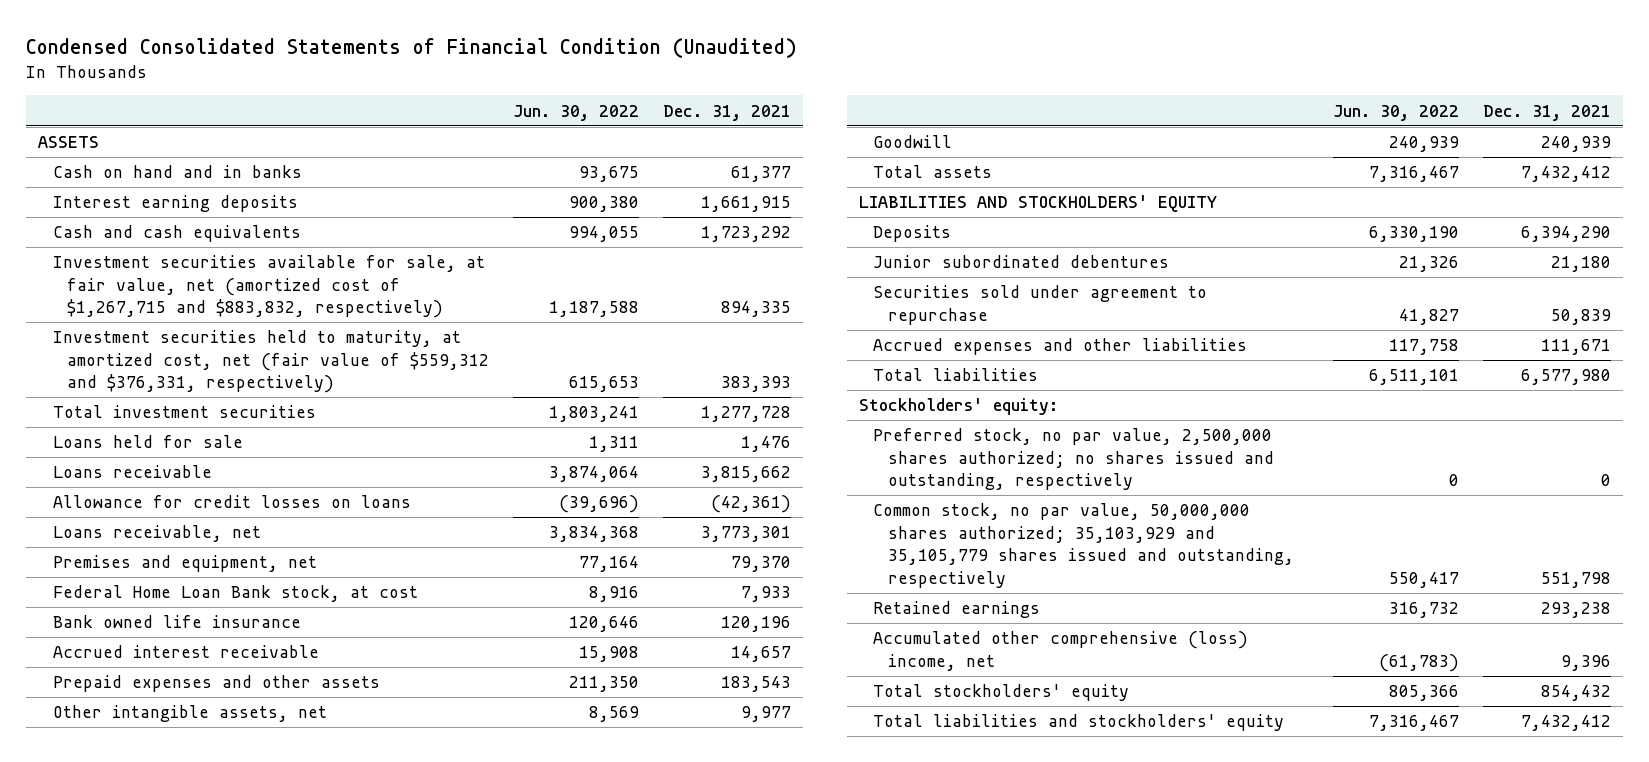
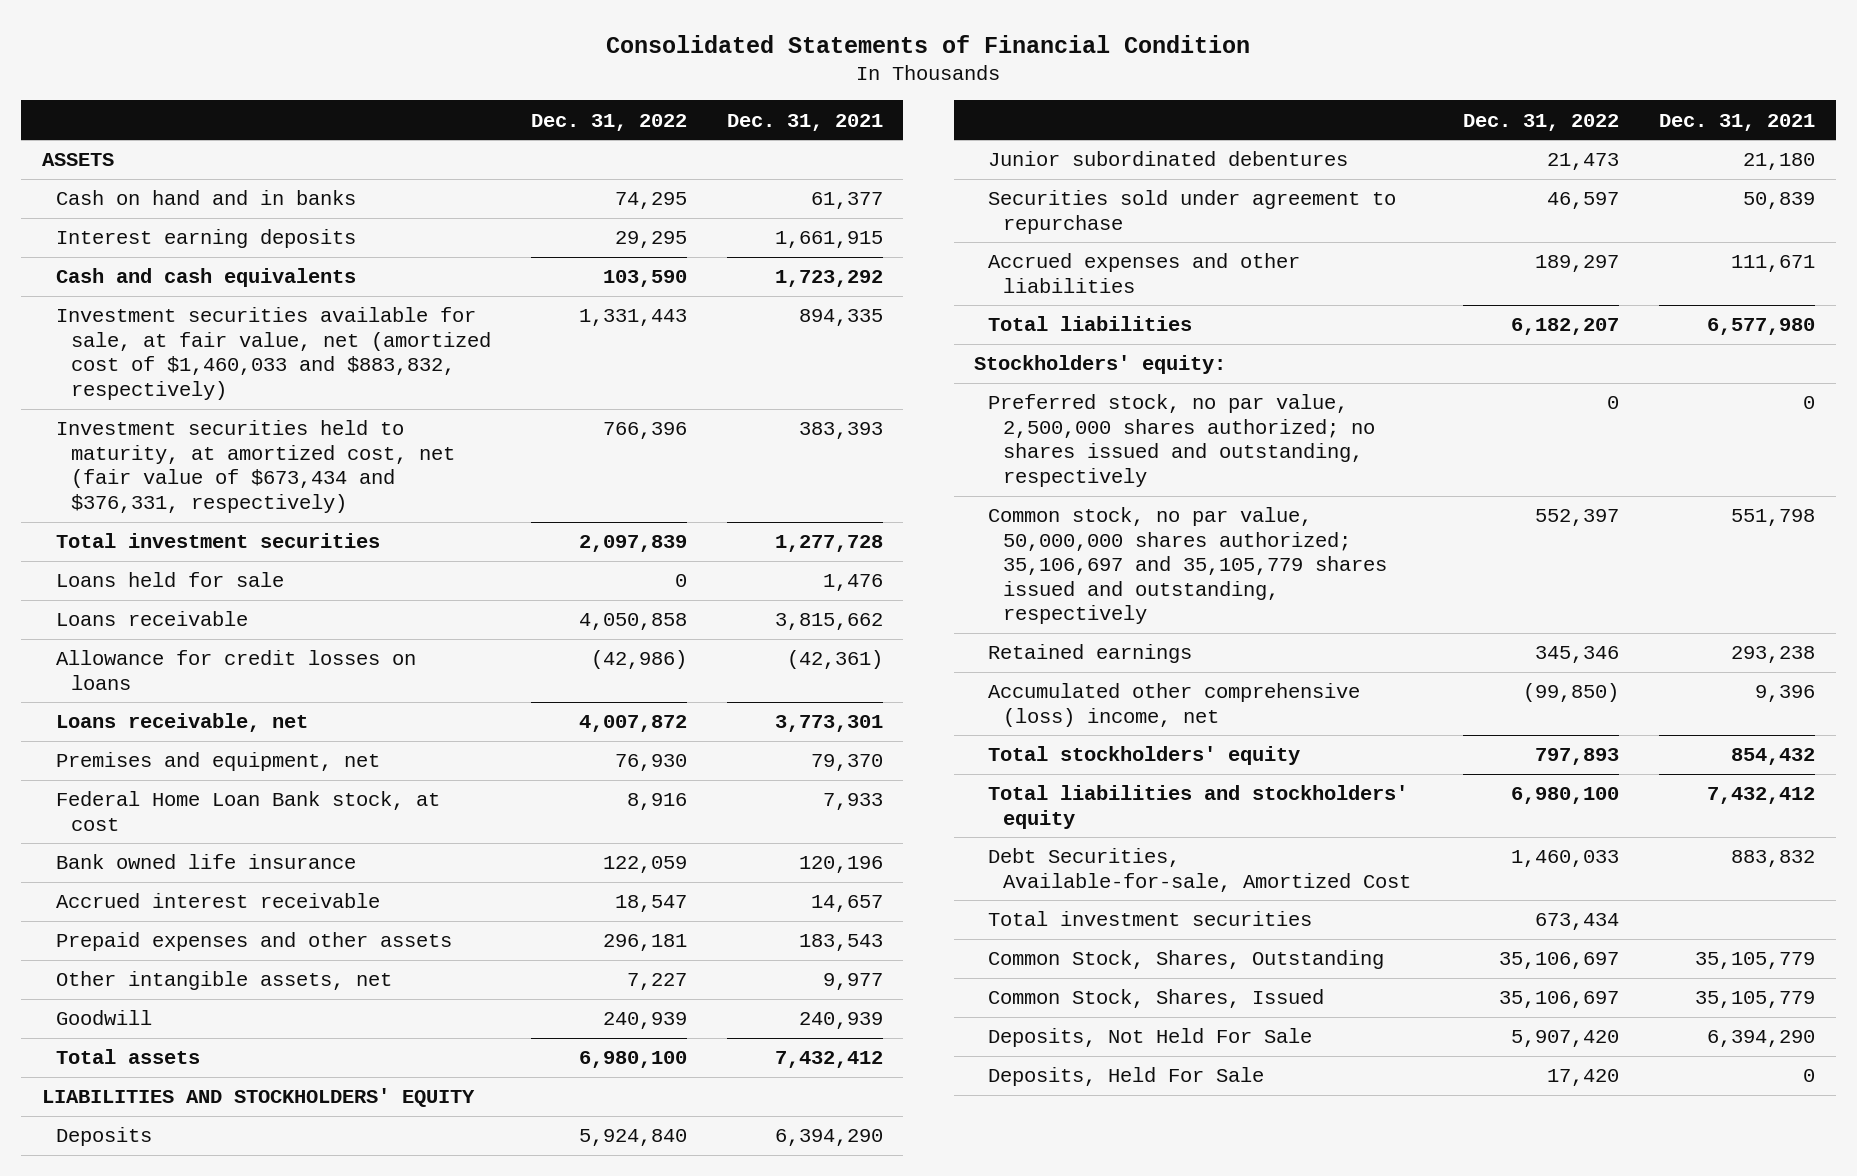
- Condensed Consolidated Statements of Financial Condition (Unaudited)
+ Consolidated Statements of Financial Condition
- | Jun. 30, 2022 | Dec. 31, 2021
+ | Dec. 31, 2022 | Dec. 31, 2021
- Investment securities available for sale, at fair value, net (amortized cost of $1,267,715 and $883,832, respectively) | 1,187,588 | 894,335
- Investment securities held to maturity, at amortized cost, net (fair value of $559,312 and $376,331, respectively) | 615,653 | 383,393
+ Investment securities available for sale, at fair value, net (amortized cost of $1,460,033 and $883,832, respectively) | 1,331,443 | 894,335
+ Investment securities held to maturity, at amortized cost, net (fair value of $673,434 and $376,331, respectively) | 766,396 | 383,393
- Common stock, no par value, 50,000,000 shares authorized; 35,103,929 and 35,105,779 shares issued and outstanding, respectively | 550,417 | 551,798
+ Common stock, no par value, 50,000,000 shares authorized; 35,106,697 and 35,105,779 shares issued and outstanding, respectively | 552,397 | 551,798
+ Debt Securities, Available-for-sale, Amortized Cost | 1,460,033 | 883,832
+ Total investment securities | 673,434 |
+ Common Stock, Shares, Outstanding | 35,106,697 | 35,105,779
+ Common Stock, Shares, Issued | 35,106,697 | 35,105,779
+ Deposits, Not Held For Sale | 5,907,420 | 6,394,290
+ Deposits, Held For Sale | 17,420 | 0

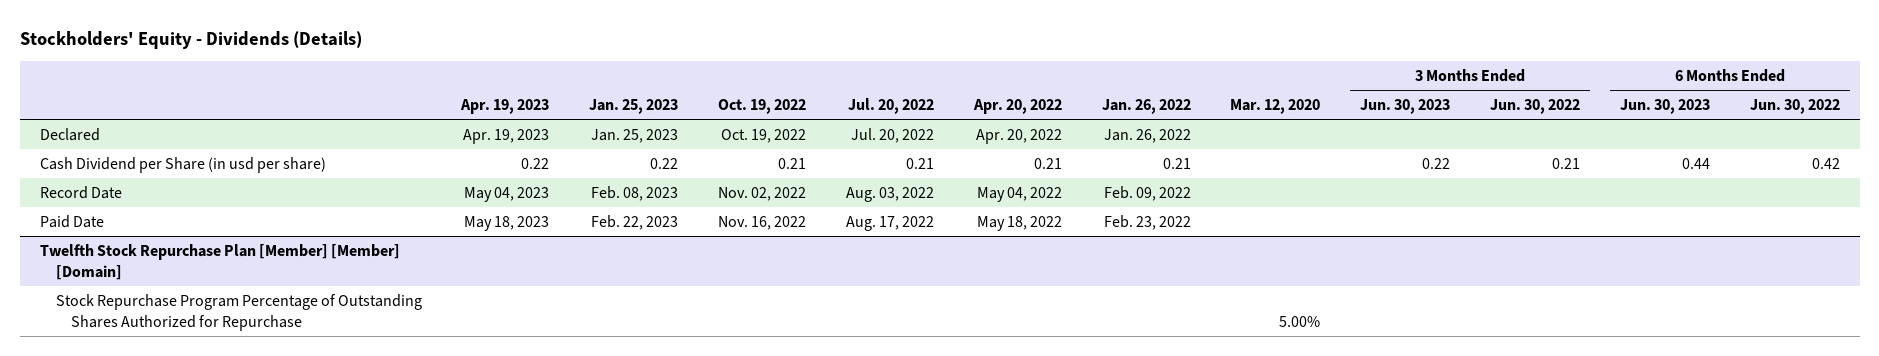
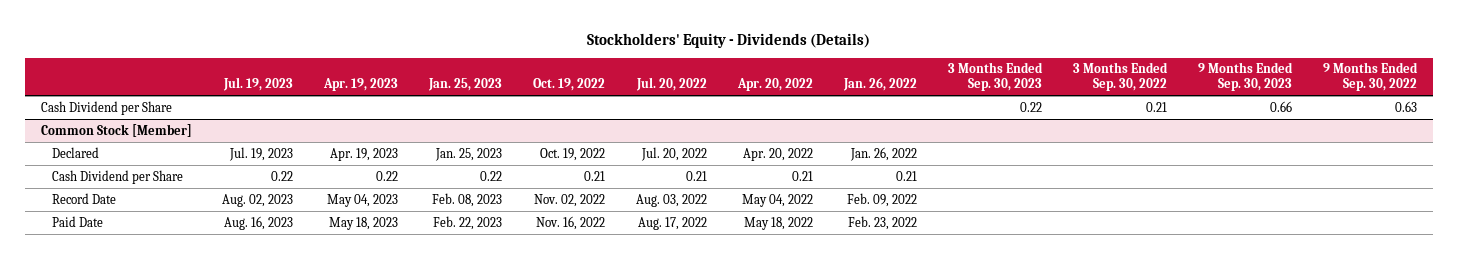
- | Apr. 19, 2023 | Jan. 25, 2023 | Oct. 19, 2022 | Jul. 20, 2022 | Apr. 20, 2022 | Jan. 26, 2022 | Mar. 12, 2020 | 3 Months Ended Jun. 30, 2023 | 3 Months Ended Jun. 30, 2022 | 6 Months Ended Jun. 30, 2023 | 6 Months Ended Jun. 30, 2022
+ | Jul. 19, 2023 | Apr. 19, 2023 | Jan. 25, 2023 | Oct. 19, 2022 | Jul. 20, 2022 | Apr. 20, 2022 | Jan. 26, 2022 | 3 Months Ended Sep. 30, 2023 | 3 Months Ended Sep. 30, 2022 | 9 Months Ended Sep. 30, 2023 | 9 Months Ended Sep. 30, 2022
+ Cash Dividend per Share | | | | | | | | 0.22 | 0.21 | 0.66 | 0.63
+ Common Stock [Member]
- Cash Dividend per Share (in usd per share) | 0.22 | 0.22 | 0.21 | 0.21 | 0.21 | 0.21 | | 0.22 | 0.21 | 0.44 | 0.42
+ Cash Dividend per Share | 0.22 | 0.22 | 0.22 | 0.21 | 0.21 | 0.21 | 0.21 | | | |
- Twelfth Stock Repurchase Plan [Member] [Member] [Domain]
- Stock Repurchase Program Percentage of Outstanding Shares Authorized for Repurchase | | | | | | | 5.00% | | | |

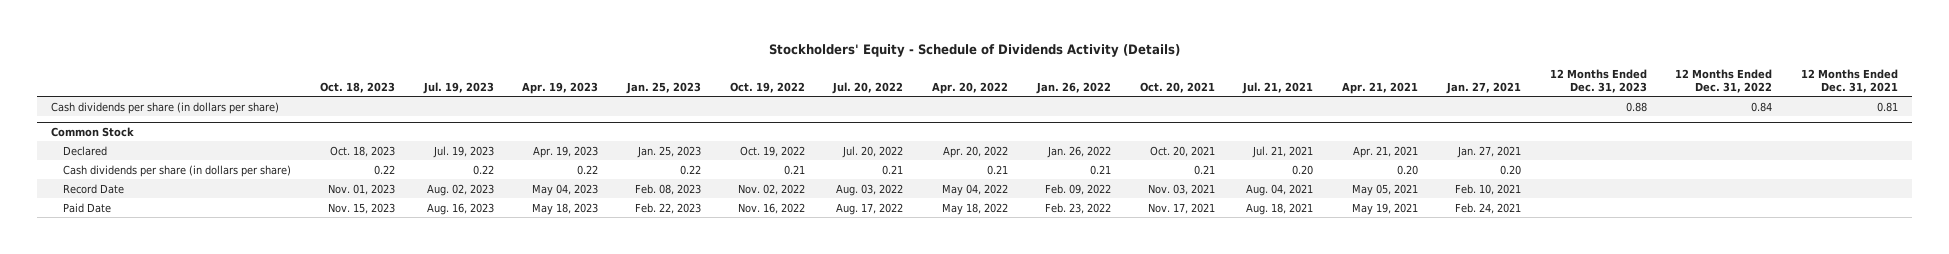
- Stockholders' Equity - Dividends (Details)
+ Stockholders' Equity - Schedule of Dividends Activity (Details)
- | Jul. 19, 2023 | Apr. 19, 2023 | Jan. 25, 2023 | Oct. 19, 2022 | Jul. 20, 2022 | Apr. 20, 2022 | Jan. 26, 2022 | 3 Months Ended Sep. 30, 2023 | 3 Months Ended Sep. 30, 2022 | 9 Months Ended Sep. 30, 2023 | 9 Months Ended Sep. 30, 2022
+ | Oct. 18, 2023 | Jul. 19, 2023 | Apr. 19, 2023 | Jan. 25, 2023 | Oct. 19, 2022 | Jul. 20, 2022 | Apr. 20, 2022 | Jan. 26, 2022 | Oct. 20, 2021 | Jul. 21, 2021 | Apr. 21, 2021 | Jan. 27, 2021 | 12 Months Ended Dec. 31, 2023 | 12 Months Ended Dec. 31, 2022 | 12 Months Ended Dec. 31, 2021
- Cash Dividend per Share | | | | | | | | 0.22 | 0.21 | 0.66 | 0.63
- Common Stock [Member]
+ Cash dividends per share (in dollars per share) | | | | | | | | | | | | | 0.88 | 0.84 | 0.81
+ Common Stock
- Cash Dividend per Share | 0.22 | 0.22 | 0.22 | 0.21 | 0.21 | 0.21 | 0.21 | | | |
+ Cash dividends per share (in dollars per share) | 0.22 | 0.22 | 0.22 | 0.22 | 0.21 | 0.21 | 0.21 | 0.21 | 0.21 | 0.20 | 0.20 | 0.20 | | |

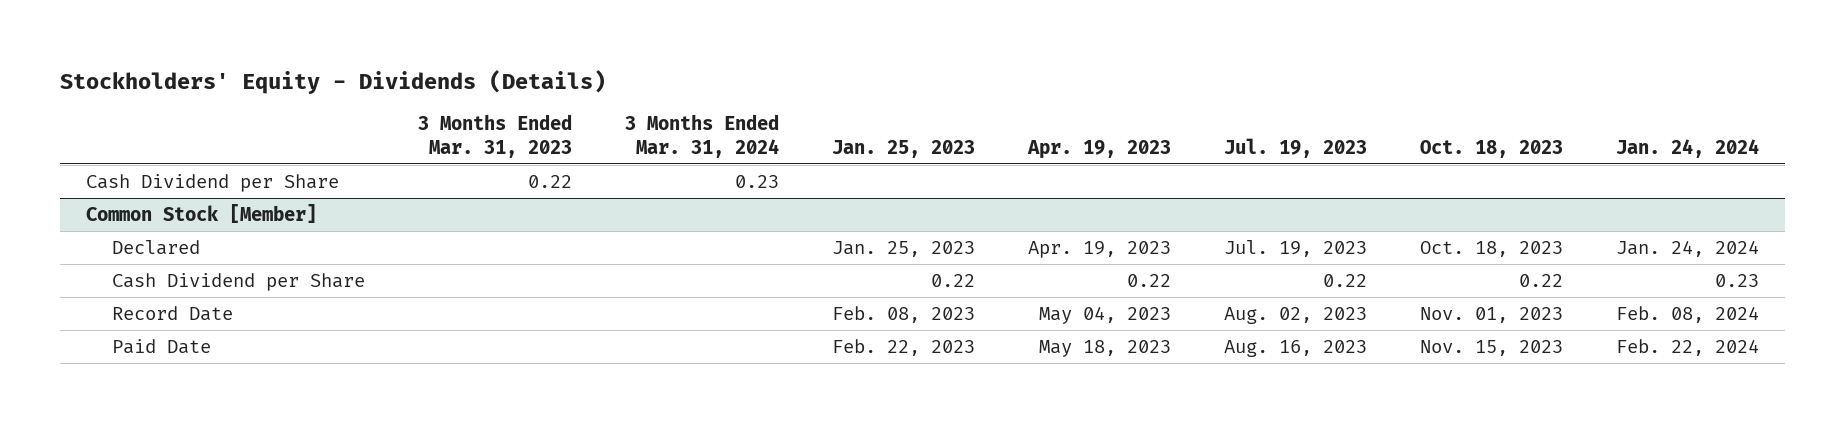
- Stockholders' Equity - Schedule of Dividends Activity (Details)
+ Stockholders' Equity - Dividends (Details)
- | Oct. 18, 2023 | Jul. 19, 2023 | Apr. 19, 2023 | Jan. 25, 2023 | Oct. 19, 2022 | Jul. 20, 2022 | Apr. 20, 2022 | Jan. 26, 2022 | Oct. 20, 2021 | Jul. 21, 2021 | Apr. 21, 2021 | Jan. 27, 2021 | 12 Months Ended Dec. 31, 2023 | 12 Months Ended Dec. 31, 2022 | 12 Months Ended Dec. 31, 2021
+ | 3 Months Ended Mar. 31, 2023 | 3 Months Ended Mar. 31, 2024 | Jan. 25, 2023 | Apr. 19, 2023 | Jul. 19, 2023 | Oct. 18, 2023 | Jan. 24, 2024
- Cash dividends per share (in dollars per share) | | | | | | | | | | | | | 0.88 | 0.84 | 0.81
- Common Stock
+ Cash Dividend per Share | 0.22 | 0.23 | | | | |
+ Common Stock [Member]
- Cash dividends per share (in dollars per share) | 0.22 | 0.22 | 0.22 | 0.22 | 0.21 | 0.21 | 0.21 | 0.21 | 0.21 | 0.20 | 0.20 | 0.20 | | |
+ Cash Dividend per Share | | | 0.22 | 0.22 | 0.22 | 0.22 | 0.23

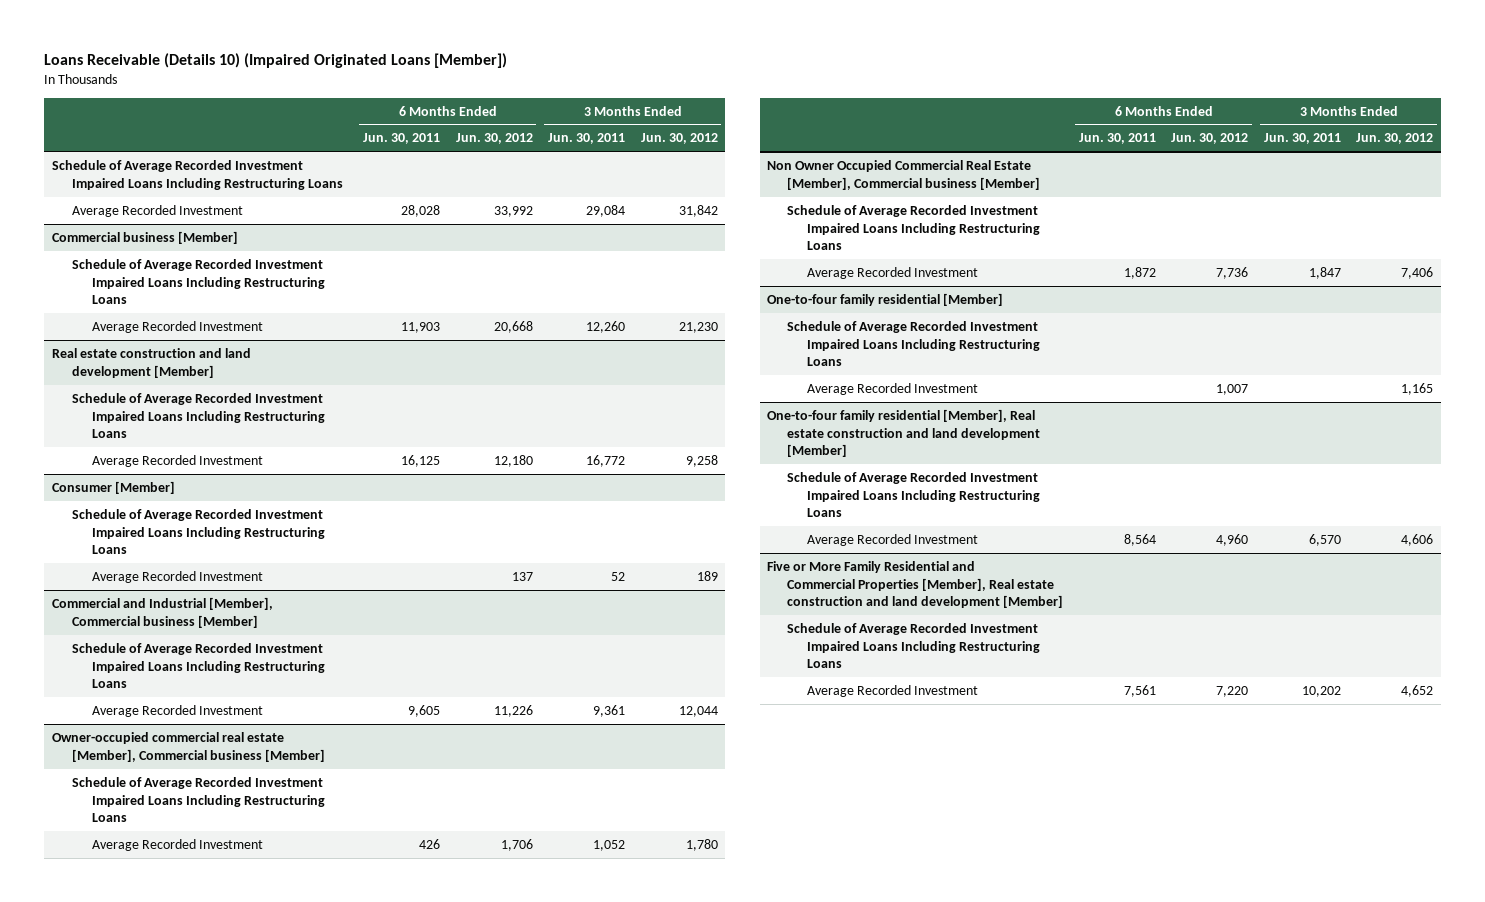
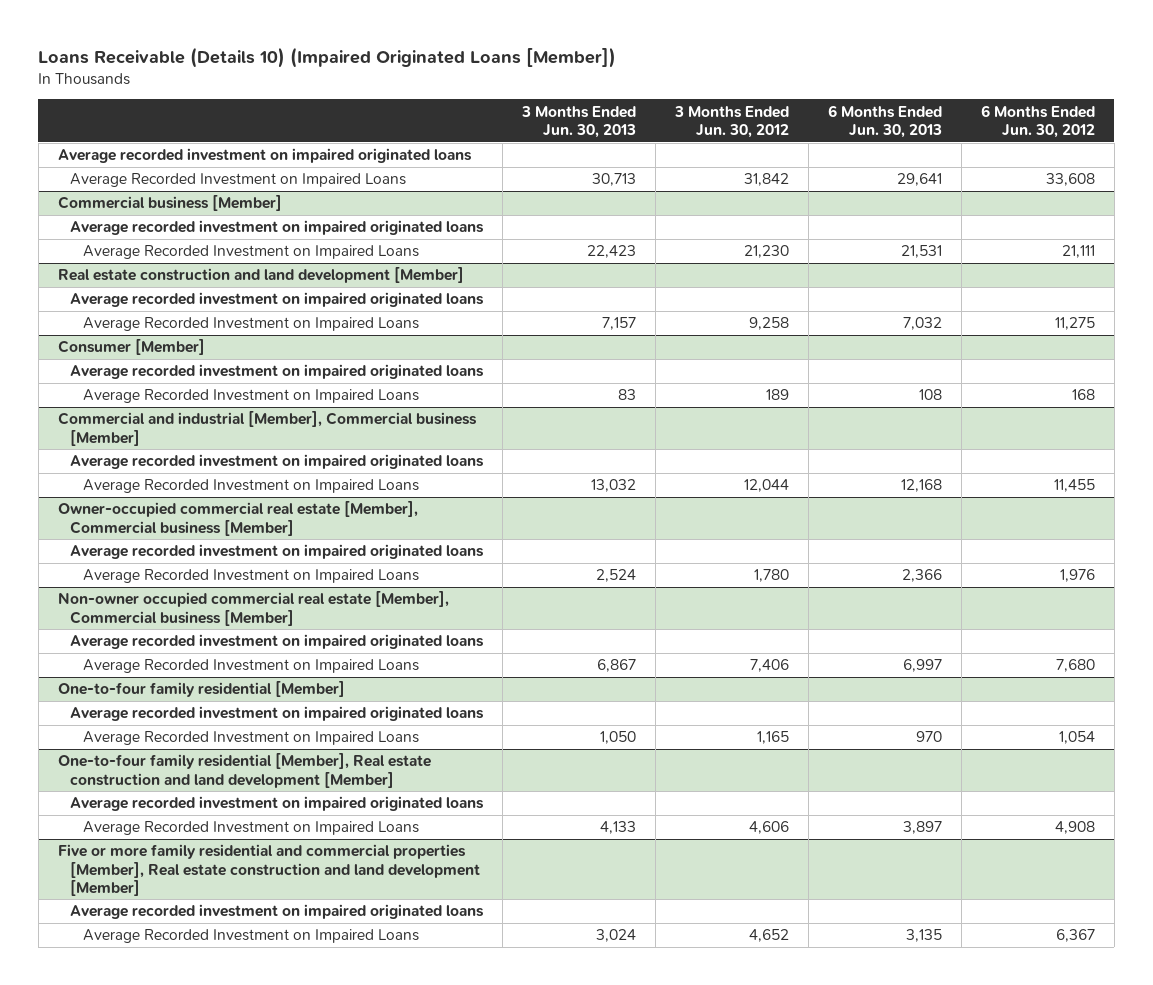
- | 6 Months Ended Jun. 30, 2011 | 6 Months Ended Jun. 30, 2012 | 3 Months Ended Jun. 30, 2011 | 3 Months Ended Jun. 30, 2012
+ | 3 Months Ended Jun. 30, 2013 | 3 Months Ended Jun. 30, 2012 | 6 Months Ended Jun. 30, 2013 | 6 Months Ended Jun. 30, 2012
- Schedule of Average Recorded Investment Impaired Loans Including Restructuring Loans
- Average Recorded Investment | 28,028 | 33,992 | 29,084 | 31,842
+ Average recorded investment on impaired originated loans
+ Average Recorded Investment on Impaired Loans | 30,713 | 31,842 | 29,641 | 33,608
@ Commercial business [Member]
- Schedule of Average Recorded Investment Impaired Loans Including Restructuring Loans
- Average Recorded Investment | 11,903 | 20,668 | 12,260 | 21,230
+ Average recorded investment on impaired originated loans
+ Average Recorded Investment on Impaired Loans | 22,423 | 21,230 | 21,531 | 21,111
@ Real estate construction and land development [Member]
- Schedule of Average Recorded Investment Impaired Loans Including Restructuring Loans
- Average Recorded Investment | 16,125 | 12,180 | 16,772 | 9,258
+ Average recorded investment on impaired originated loans
+ Average Recorded Investment on Impaired Loans | 7,157 | 9,258 | 7,032 | 11,275
@ Consumer [Member]
- Schedule of Average Recorded Investment Impaired Loans Including Restructuring Loans
- Average Recorded Investment | | 137 | 52 | 189
- Commercial and Industrial [Member], Commercial business [Member]
- Schedule of Average Recorded Investment Impaired Loans Including Restructuring Loans
- Average Recorded Investment | 9,605 | 11,226 | 9,361 | 12,044
@ Consumer [Member]
+ Average recorded investment on impaired originated loans
+ Average Recorded Investment on Impaired Loans | 83 | 189 | 108 | 168
+ Commercial and industrial [Member], Commercial business [Member]
+ Average recorded investment on impaired originated loans
+ Average Recorded Investment on Impaired Loans | 13,032 | 12,044 | 12,168 | 11,455
@ Owner-occupied commercial real estate [Member], Commercial business [Member]
- Schedule of Average Recorded Investment Impaired Loans Including Restructuring Loans
- Average Recorded Investment | 426 | 1,706 | 1,052 | 1,780
- Non Owner Occupied Commercial Real Estate [Member], Commercial business [Member]
- Schedule of Average Recorded Investment Impaired Loans Including Restructuring Loans
- Average Recorded Investment | 1,872 | 7,736 | 1,847 | 7,406
@ Owner-occupied commercial real estate [Member], Commercial business [Member]
+ Average recorded investment on impaired originated loans
+ Average Recorded Investment on Impaired Loans | 2,524 | 1,780 | 2,366 | 1,976
+ Non-owner occupied commercial real estate [Member], Commercial business [Member]
+ Average recorded investment on impaired originated loans
+ Average Recorded Investment on Impaired Loans | 6,867 | 7,406 | 6,997 | 7,680
@ One-to-four family residential [Member]
- Schedule of Average Recorded Investment Impaired Loans Including Restructuring Loans
- Average Recorded Investment | | 1,007 | | 1,165
+ Average recorded investment on impaired originated loans
+ Average Recorded Investment on Impaired Loans | 1,050 | 1,165 | 970 | 1,054
@ One-to-four family residential [Member], Real estate construction and land development [Member]
- Schedule of Average Recorded Investment Impaired Loans Including Restructuring Loans
- Average Recorded Investment | 8,564 | 4,960 | 6,570 | 4,606
- Five or More Family Residential and Commercial Properties [Member], Real estate construction and land development [Member]
- Schedule of Average Recorded Investment Impaired Loans Including Restructuring Loans
- Average Recorded Investment | 7,561 | 7,220 | 10,202 | 4,652
@ One-to-four family residential [Member], Real estate construction and land development [Member]
+ Average recorded investment on impaired originated loans
+ Average Recorded Investment on Impaired Loans | 4,133 | 4,606 | 3,897 | 4,908
+ Five or more family residential and commercial properties [Member], Real estate construction and land development [Member]
+ Average recorded investment on impaired originated loans
+ Average Recorded Investment on Impaired Loans | 3,024 | 4,652 | 3,135 | 6,367

